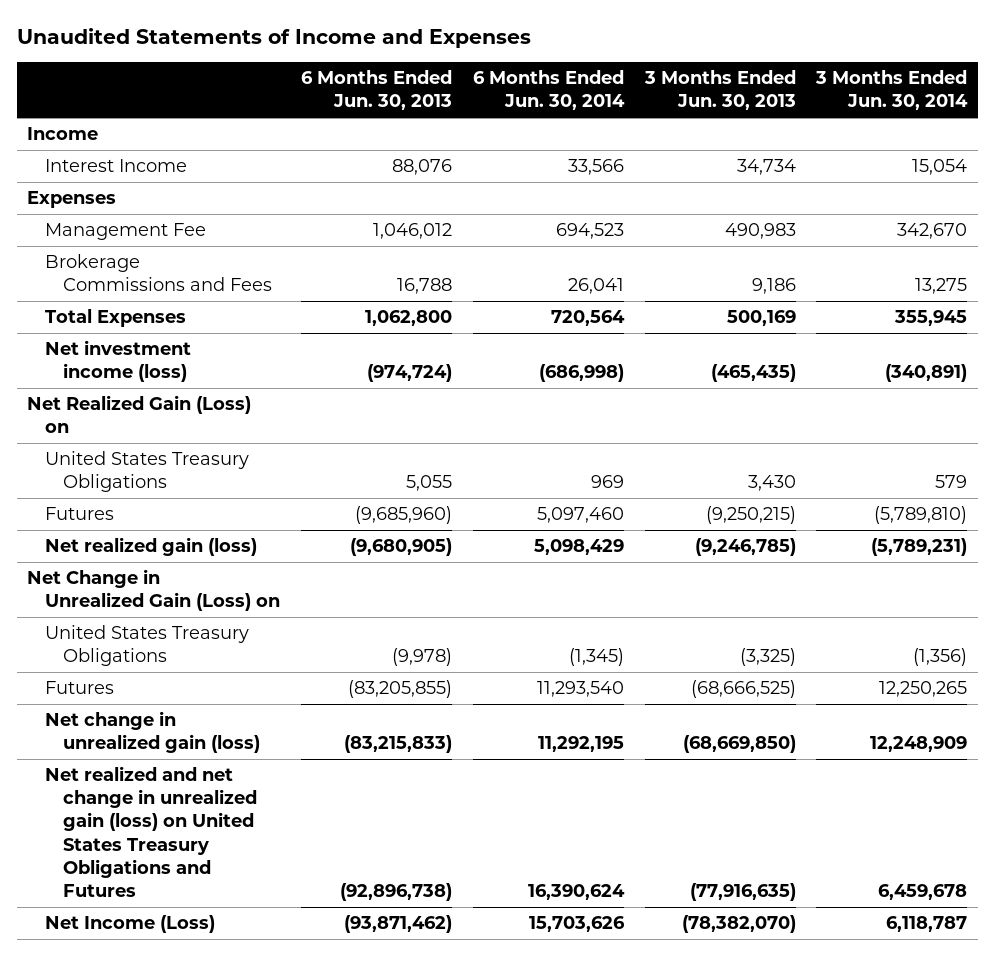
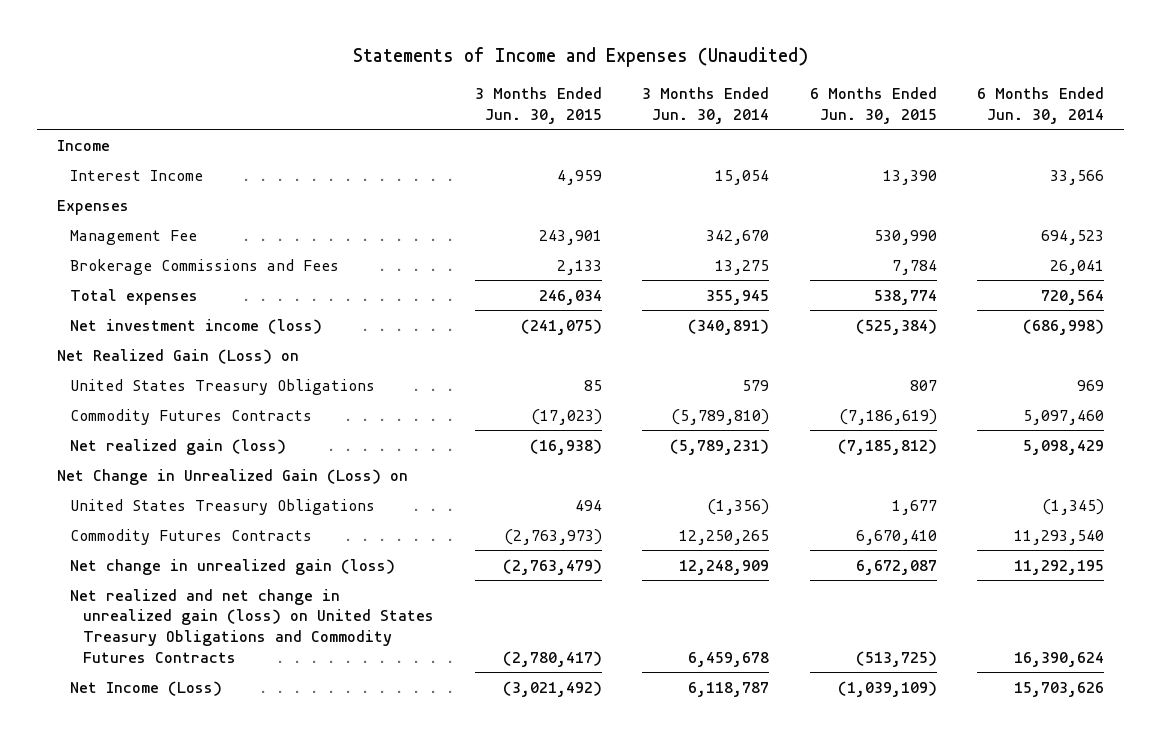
- Unaudited Statements of Income and Expenses
+ Statements of Income and Expenses (Unaudited)
- | 6 Months Ended Jun. 30, 2013 | 6 Months Ended Jun. 30, 2014 | 3 Months Ended Jun. 30, 2013 | 3 Months Ended Jun. 30, 2014
+ | 3 Months Ended Jun. 30, 2015 | 3 Months Ended Jun. 30, 2014 | 6 Months Ended Jun. 30, 2015 | 6 Months Ended Jun. 30, 2014
- Total Expenses | 1,062,800 | 720,564 | 500,169 | 355,945
+ Total expenses | 246,034 | 355,945 | 538,774 | 720,564
- Futures | (9,685,960) | 5,097,460 | (9,250,215) | (5,789,810)
+ Commodity Futures Contracts | (17,023) | (5,789,810) | (7,186,619) | 5,097,460
- Futures | (83,205,855) | 11,293,540 | (68,666,525) | 12,250,265
+ Commodity Futures Contracts | (2,763,973) | 12,250,265 | 6,670,410 | 11,293,540
- Net realized and net change in unrealized gain (loss) on United States Treasury Obligations and Futures | (92,896,738) | 16,390,624 | (77,916,635) | 6,459,678
+ Net realized and net change in unrealized gain (loss) on United States Treasury Obligations and Commodity Futures Contracts | (2,780,417) | 6,459,678 | (513,725) | 16,390,624

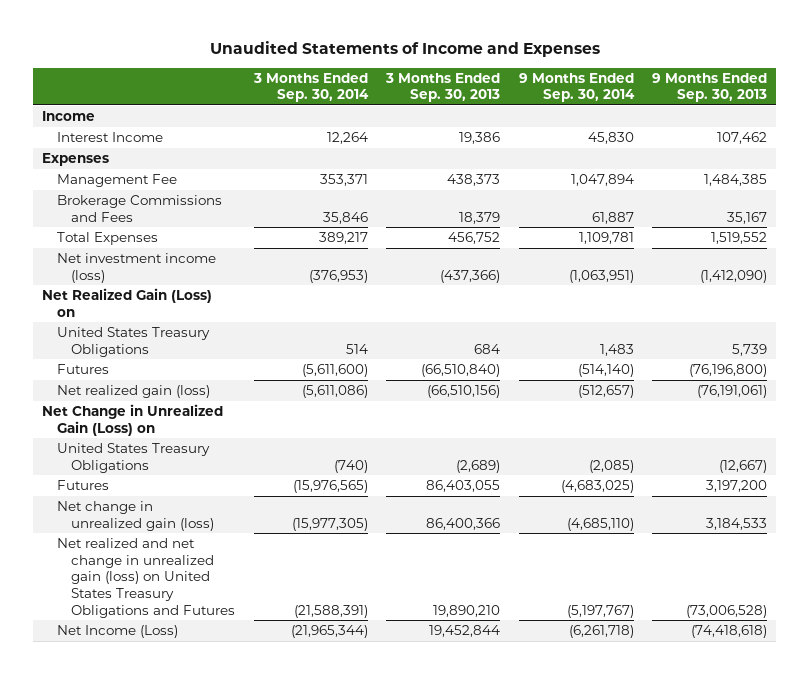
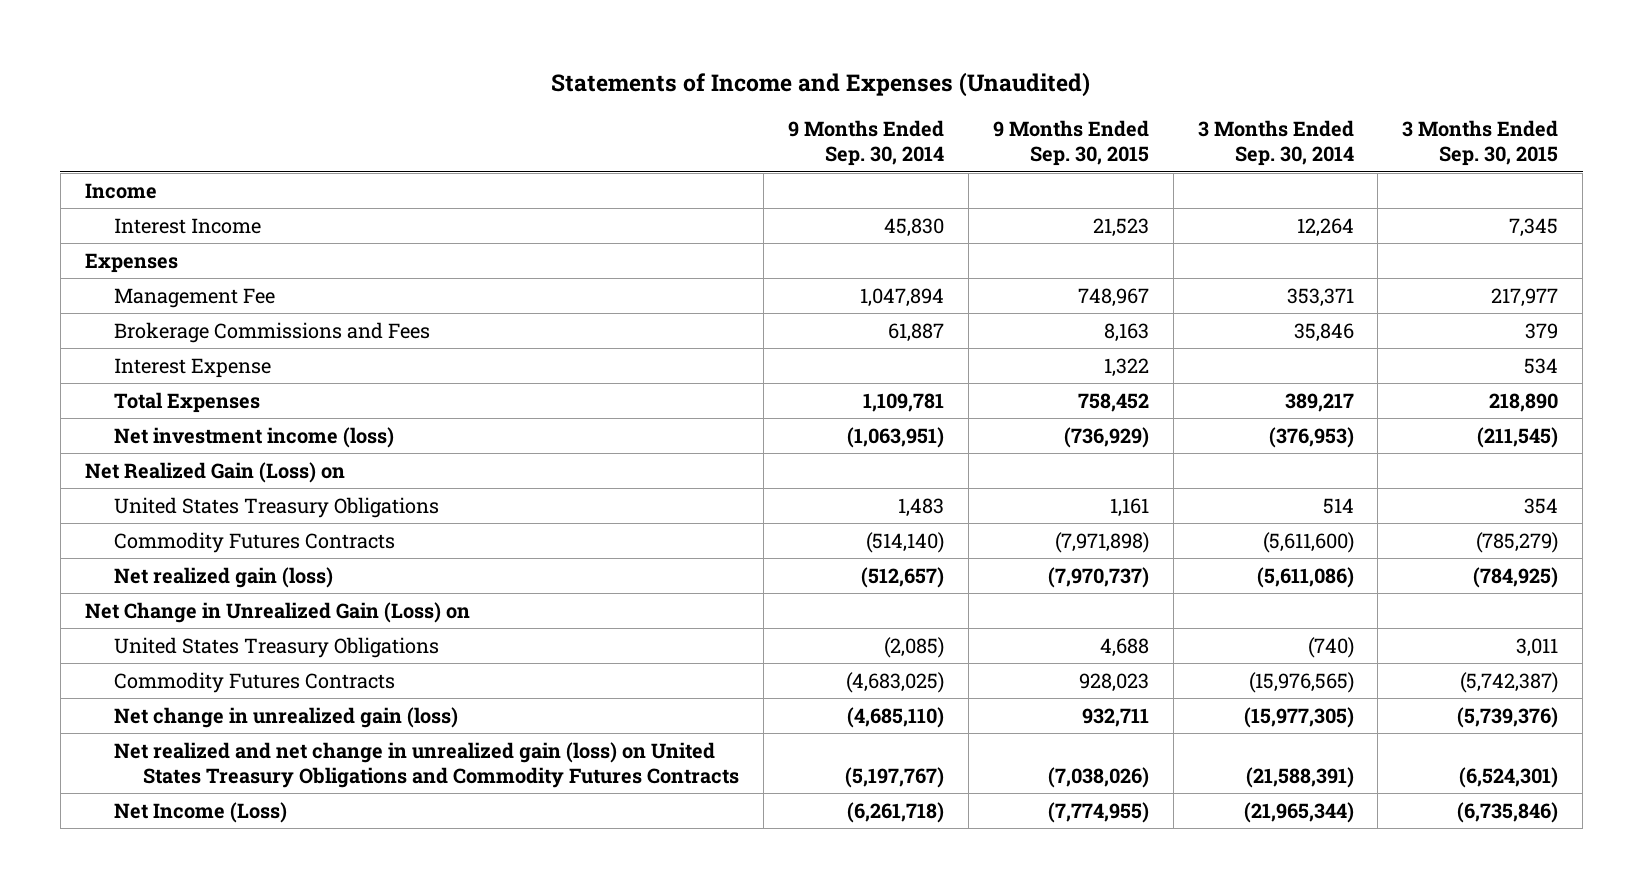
- Unaudited Statements of Income and Expenses
+ Statements of Income and Expenses (Unaudited)
- | 3 Months Ended Sep. 30, 2014 | 3 Months Ended Sep. 30, 2013 | 9 Months Ended Sep. 30, 2014 | 9 Months Ended Sep. 30, 2013
+ | 9 Months Ended Sep. 30, 2014 | 9 Months Ended Sep. 30, 2015 | 3 Months Ended Sep. 30, 2014 | 3 Months Ended Sep. 30, 2015
+ Interest Expense | | 1,322 | | 534
- Futures | (5,611,600) | (66,510,840) | (514,140) | (76,196,800)
+ Commodity Futures Contracts | (514,140) | (7,971,898) | (5,611,600) | (785,279)
- Futures | (15,976,565) | 86,403,055 | (4,683,025) | 3,197,200
+ Commodity Futures Contracts | (4,683,025) | 928,023 | (15,976,565) | (5,742,387)
- Net realized and net change in unrealized gain (loss) on United States Treasury Obligations and Futures | (21,588,391) | 19,890,210 | (5,197,767) | (73,006,528)
+ Net realized and net change in unrealized gain (loss) on United States Treasury Obligations and Commodity Futures Contracts | (5,197,767) | (7,038,026) | (21,588,391) | (6,524,301)

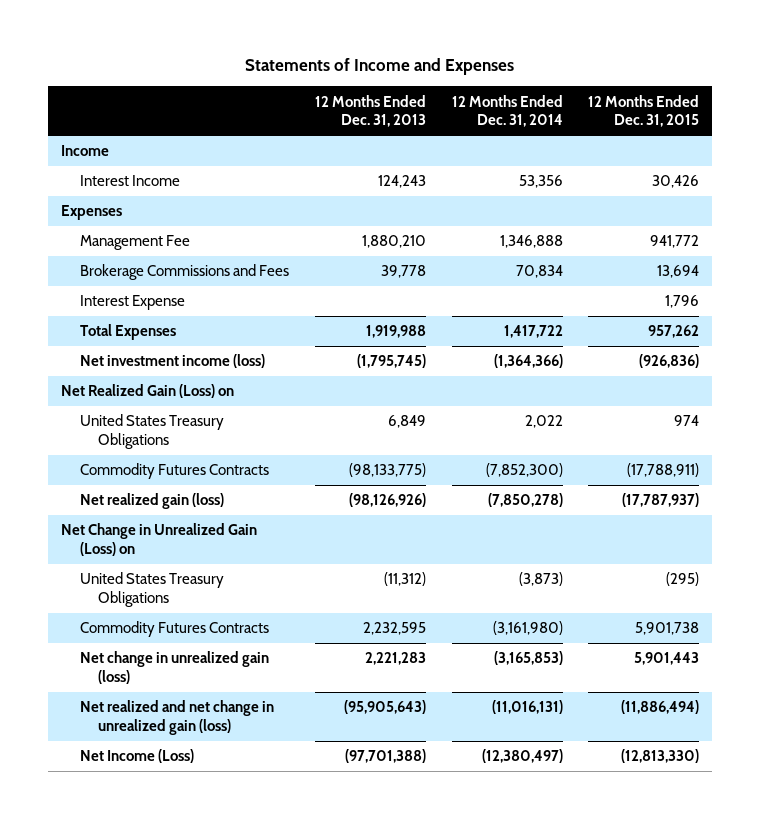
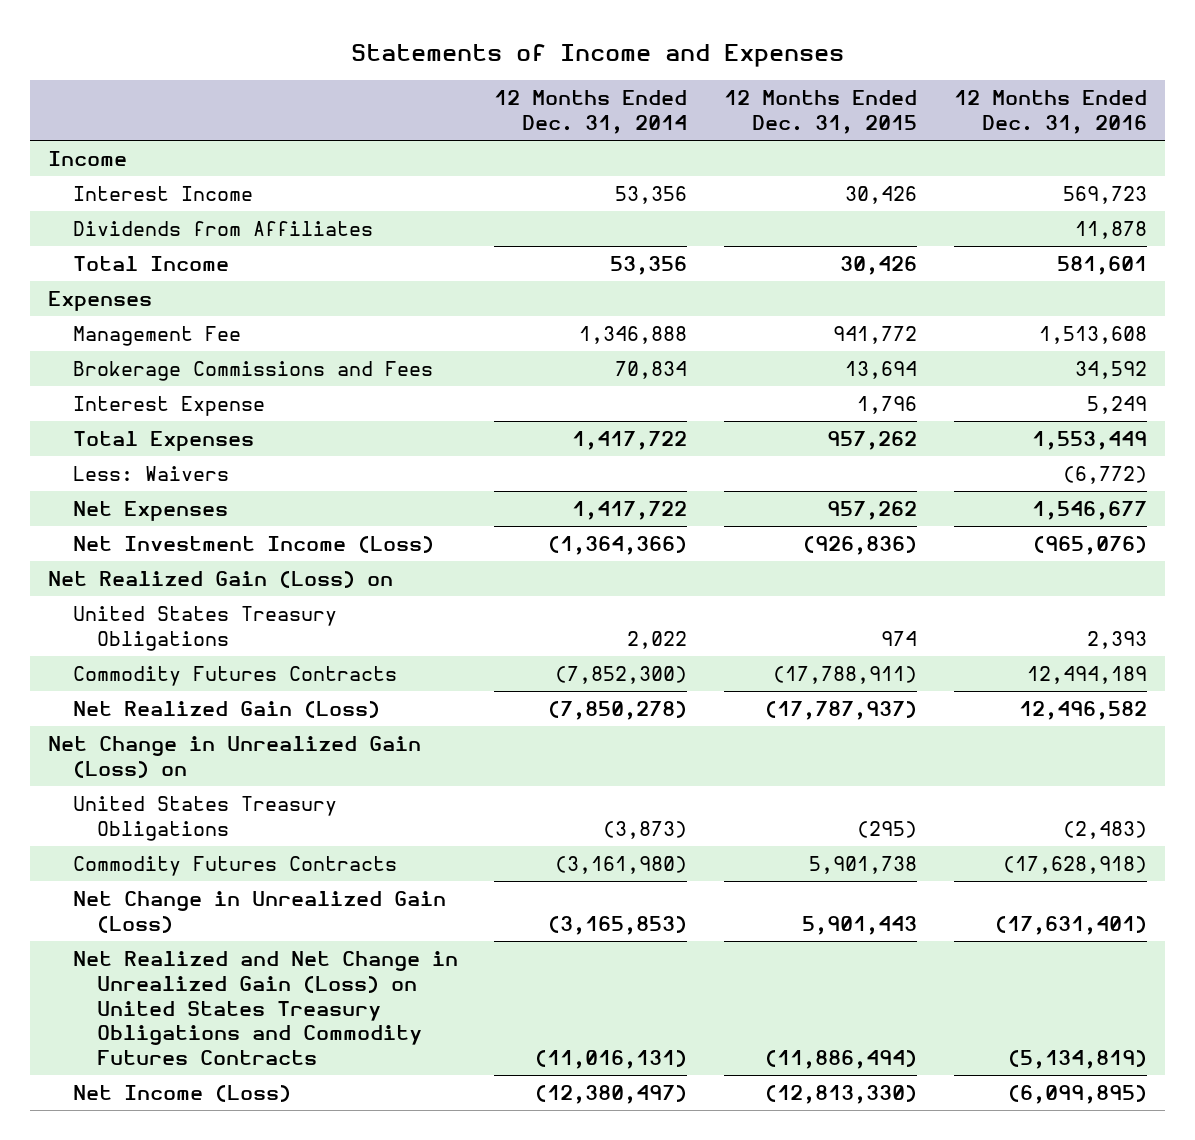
- | 12 Months Ended Dec. 31, 2013 | 12 Months Ended Dec. 31, 2014 | 12 Months Ended Dec. 31, 2015
+ | 12 Months Ended Dec. 31, 2014 | 12 Months Ended Dec. 31, 2015 | 12 Months Ended Dec. 31, 2016
+ Dividends from Affiliates | | | 11,878
+ Total Income | 53,356 | 30,426 | 581,601
- Net investment income (loss) | (1,795,745) | (1,364,366) | (926,836)
+ Less: Waivers | | | (6,772)
+ Net Expenses | 1,417,722 | 957,262 | 1,546,677
+ Net Investment Income (Loss) | (1,364,366) | (926,836) | (965,076)
- Net realized gain (loss) | (98,126,926) | (7,850,278) | (17,787,937)
+ Net Realized Gain (Loss) | (7,850,278) | (17,787,937) | 12,496,582
- Net change in unrealized gain (loss) | 2,221,283 | (3,165,853) | 5,901,443
- Net realized and net change in unrealized gain (loss) | (95,905,643) | (11,016,131) | (11,886,494)
+ Net Change in Unrealized Gain (Loss) | (3,165,853) | 5,901,443 | (17,631,401)
+ Net Realized and Net Change in Unrealized Gain (Loss) on United States Treasury Obligations and Commodity Futures Contracts | (11,016,131) | (11,886,494) | (5,134,819)

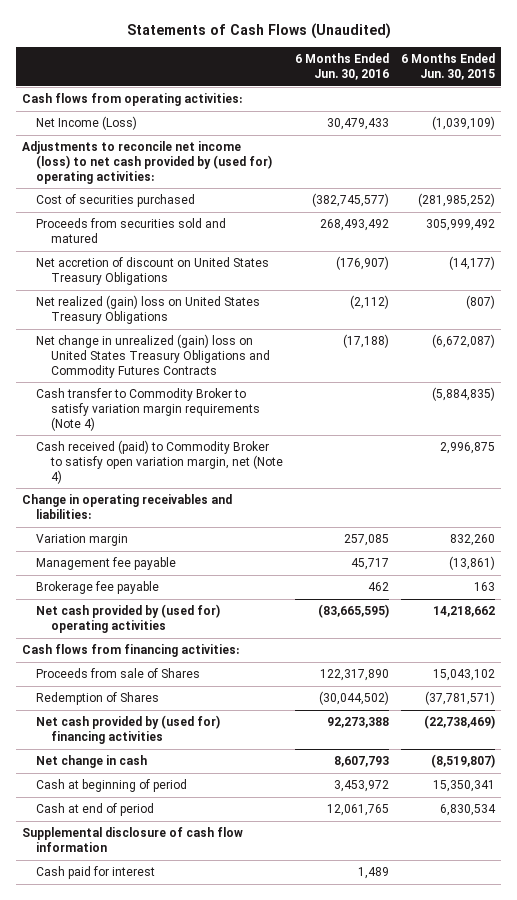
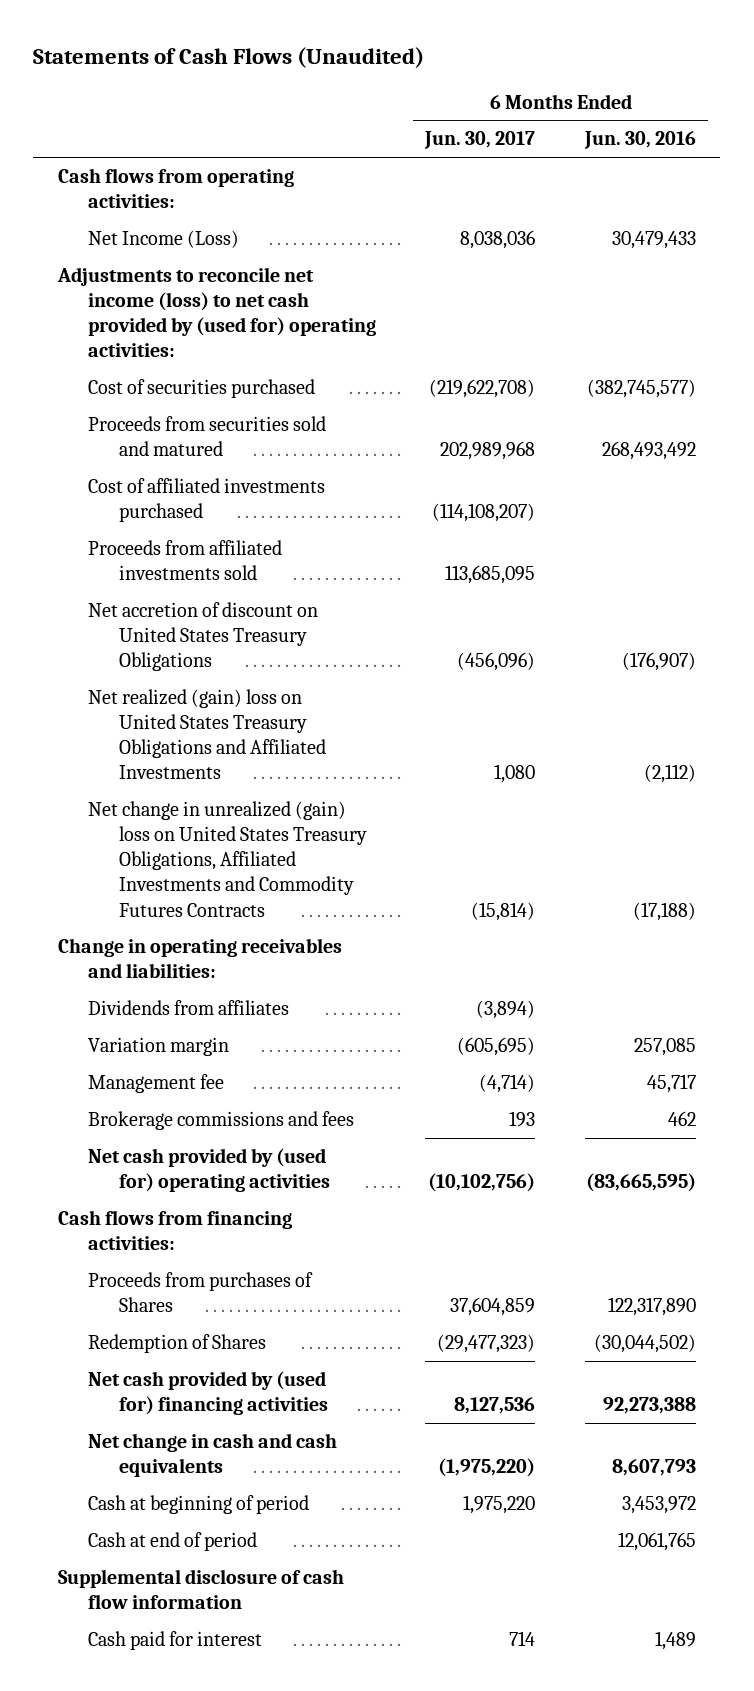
- | 6 Months Ended Jun. 30, 2016 | 6 Months Ended Jun. 30, 2015
+ | 6 Months Ended Jun. 30, 2017 | 6 Months Ended Jun. 30, 2016
+ Cost of affiliated investments purchased | (114,108,207) |
+ Proceeds from affiliated investments sold | 113,685,095 |
- Net realized (gain) loss on United States Treasury Obligations | (2,112) | (807)
- Net change in unrealized (gain) loss on United States Treasury Obligations and Commodity Futures Contracts | (17,188) | (6,672,087)
- Cash transfer to Commodity Broker to satisfy variation margin requirements (Note 4) | | (5,884,835)
- Cash received (paid) to Commodity Broker to satisfy open variation margin, net (Note 4) | | 2,996,875
+ Net realized (gain) loss on United States Treasury Obligations and Affiliated Investments | 1,080 | (2,112)
+ Net change in unrealized (gain) loss on United States Treasury Obligations, Affiliated Investments and Commodity Futures Contracts | (15,814) | (17,188)
+ Dividends from affiliates | (3,894) |
- Management fee payable | 45,717 | (13,861)
- Brokerage fee payable | 462 | 163
+ Management fee | (4,714) | 45,717
+ Brokerage commissions and fees | 193 | 462
- Proceeds from sale of Shares | 122,317,890 | 15,043,102
+ Proceeds from purchases of Shares | 37,604,859 | 122,317,890
- Net change in cash | 8,607,793 | (8,519,807)
+ Net change in cash and cash equivalents | (1,975,220) | 8,607,793

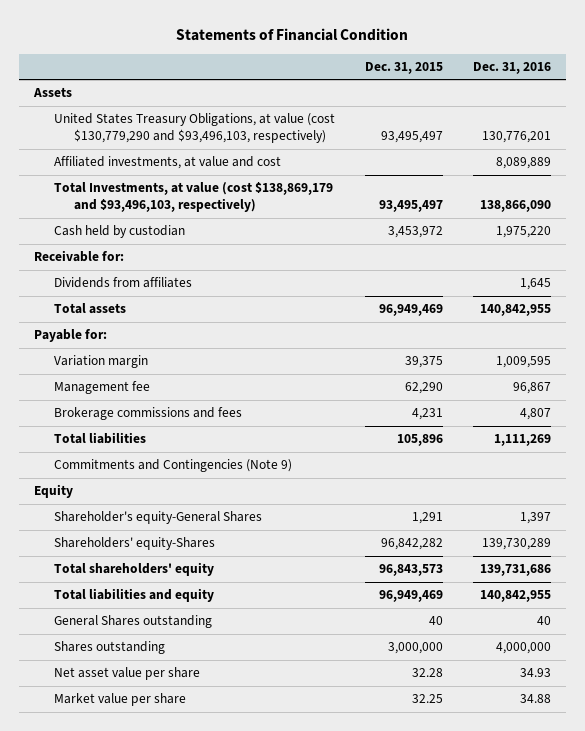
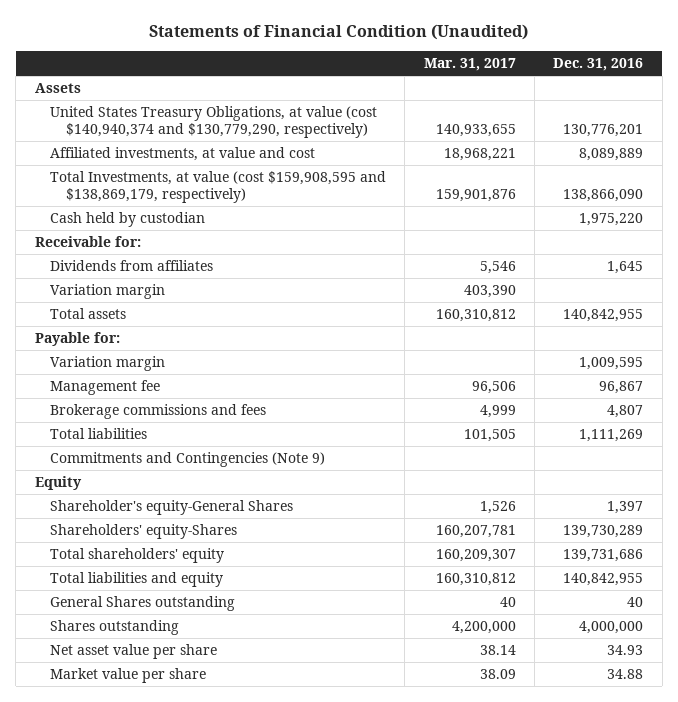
- Statements of Financial Condition
+ Statements of Financial Condition (Unaudited)
- | Dec. 31, 2015 | Dec. 31, 2016
+ | Mar. 31, 2017 | Dec. 31, 2016
- United States Treasury Obligations, at value (cost $130,779,290 and $93,496,103, respectively) | 93,495,497 | 130,776,201
+ United States Treasury Obligations, at value (cost $140,940,374 and $130,779,290, respectively) | 140,933,655 | 130,776,201
- Total Investments, at value (cost $138,869,179 and $93,496,103, respectively) | 93,495,497 | 138,866,090
+ Total Investments, at value (cost $159,908,595 and $138,869,179, respectively) | 159,901,876 | 138,866,090
+ Variation margin | 403,390 |

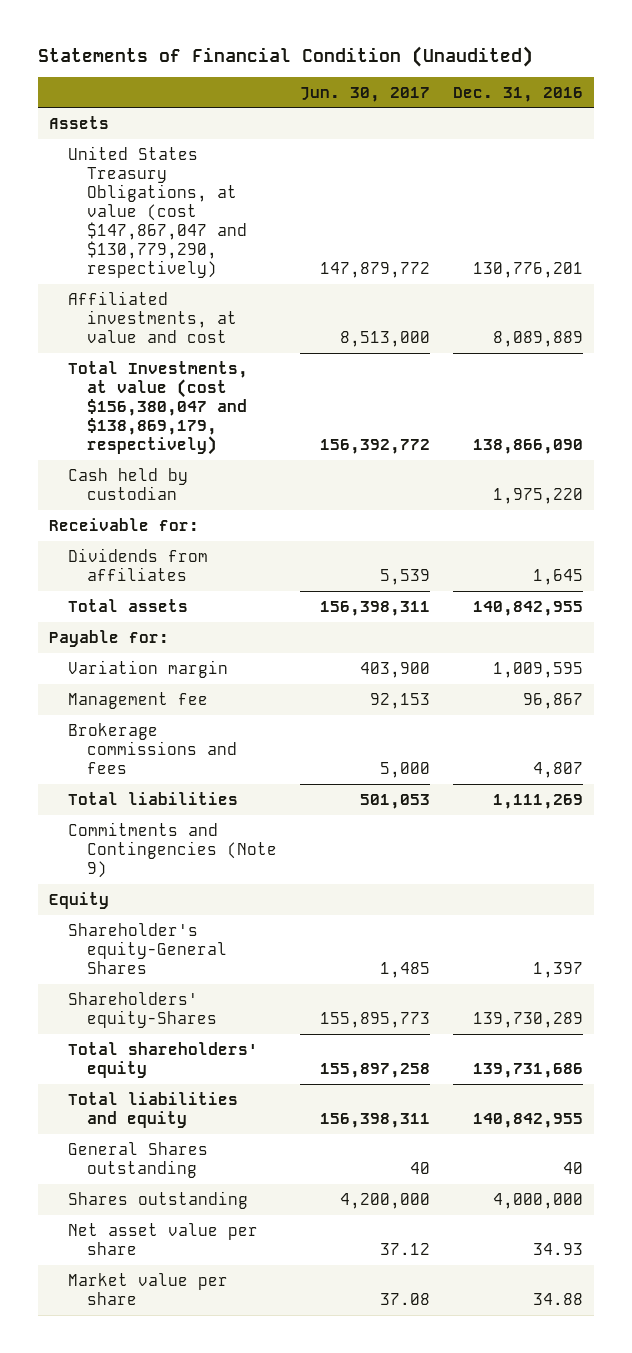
- | Mar. 31, 2017 | Dec. 31, 2016
+ | Jun. 30, 2017 | Dec. 31, 2016
- United States Treasury Obligations, at value (cost $140,940,374 and $130,779,290, respectively) | 140,933,655 | 130,776,201
+ United States Treasury Obligations, at value (cost $147,867,047 and $130,779,290, respectively) | 147,879,772 | 130,776,201
- Total Investments, at value (cost $159,908,595 and $138,869,179, respectively) | 159,901,876 | 138,866,090
+ Total Investments, at value (cost $156,380,047 and $138,869,179, respectively) | 156,392,772 | 138,866,090
- Variation margin | 403,390 |

